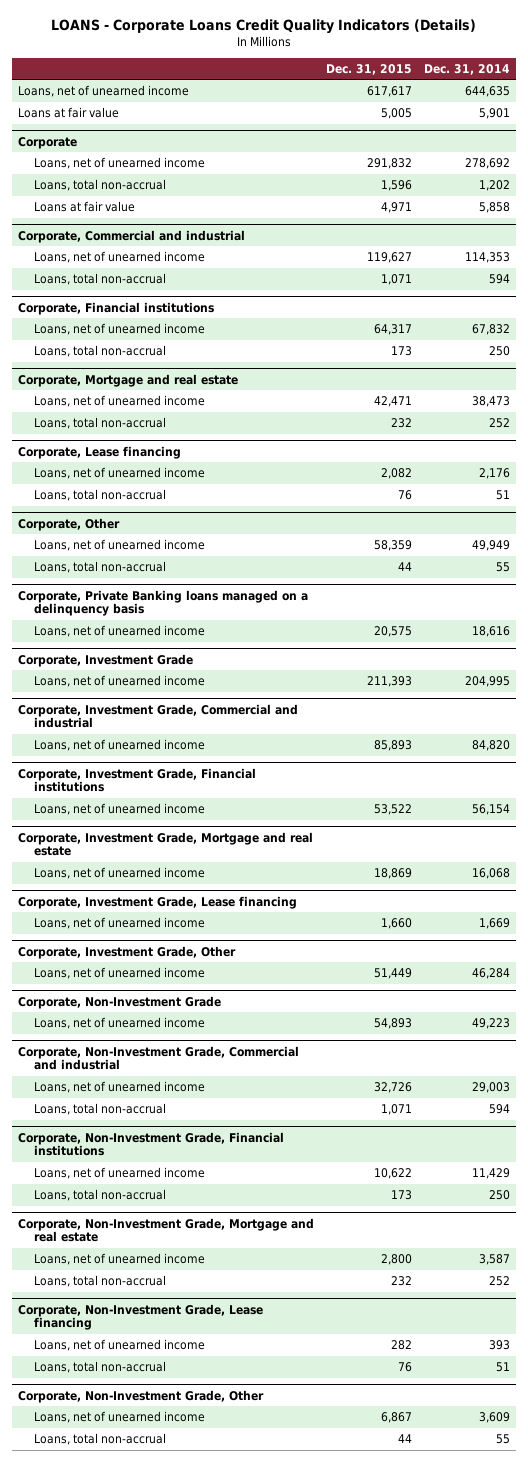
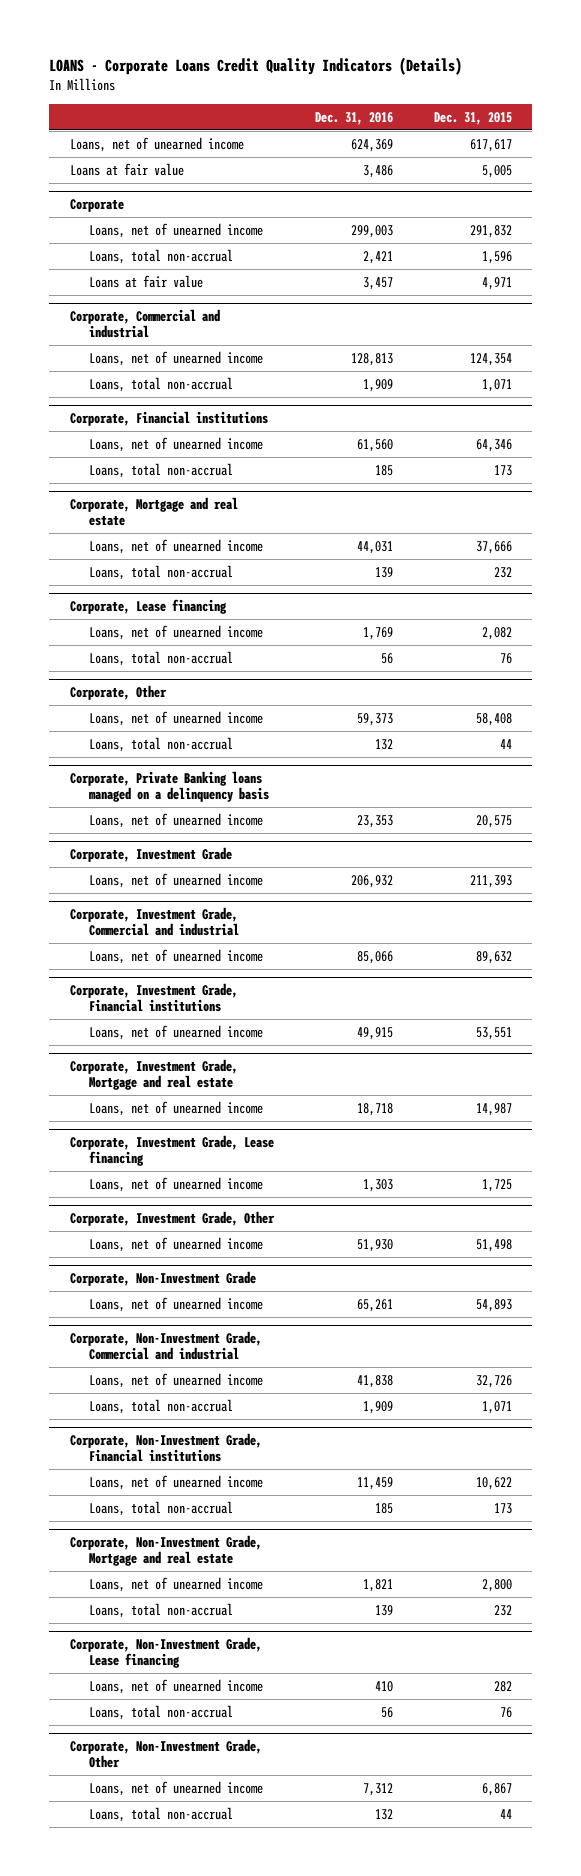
- | Dec. 31, 2015 | Dec. 31, 2014
+ | Dec. 31, 2016 | Dec. 31, 2015
@ Corporate, Commercial and industrial
- Loans, net of unearned income | 119,627 | 114,353
+ Loans, net of unearned income | 128,813 | 124,354
@ Corporate, Financial institutions
- Loans, net of unearned income | 64,317 | 67,832
+ Loans, net of unearned income | 61,560 | 64,346
@ Corporate, Mortgage and real estate
- Loans, net of unearned income | 42,471 | 38,473
+ Loans, net of unearned income | 44,031 | 37,666
@ Corporate, Other
- Loans, net of unearned income | 58,359 | 49,949
+ Loans, net of unearned income | 59,373 | 58,408
@ Corporate, Investment Grade, Commercial and industrial
- Loans, net of unearned income | 85,893 | 84,820
+ Loans, net of unearned income | 85,066 | 89,632
@ Corporate, Investment Grade, Financial institutions
- Loans, net of unearned income | 53,522 | 56,154
+ Loans, net of unearned income | 49,915 | 53,551
@ Corporate, Investment Grade, Mortgage and real estate
- Loans, net of unearned income | 18,869 | 16,068
+ Loans, net of unearned income | 18,718 | 14,987
@ Corporate, Investment Grade, Lease financing
- Loans, net of unearned income | 1,660 | 1,669
+ Loans, net of unearned income | 1,303 | 1,725
@ Corporate, Investment Grade, Other
- Loans, net of unearned income | 51,449 | 46,284
+ Loans, net of unearned income | 51,930 | 51,498

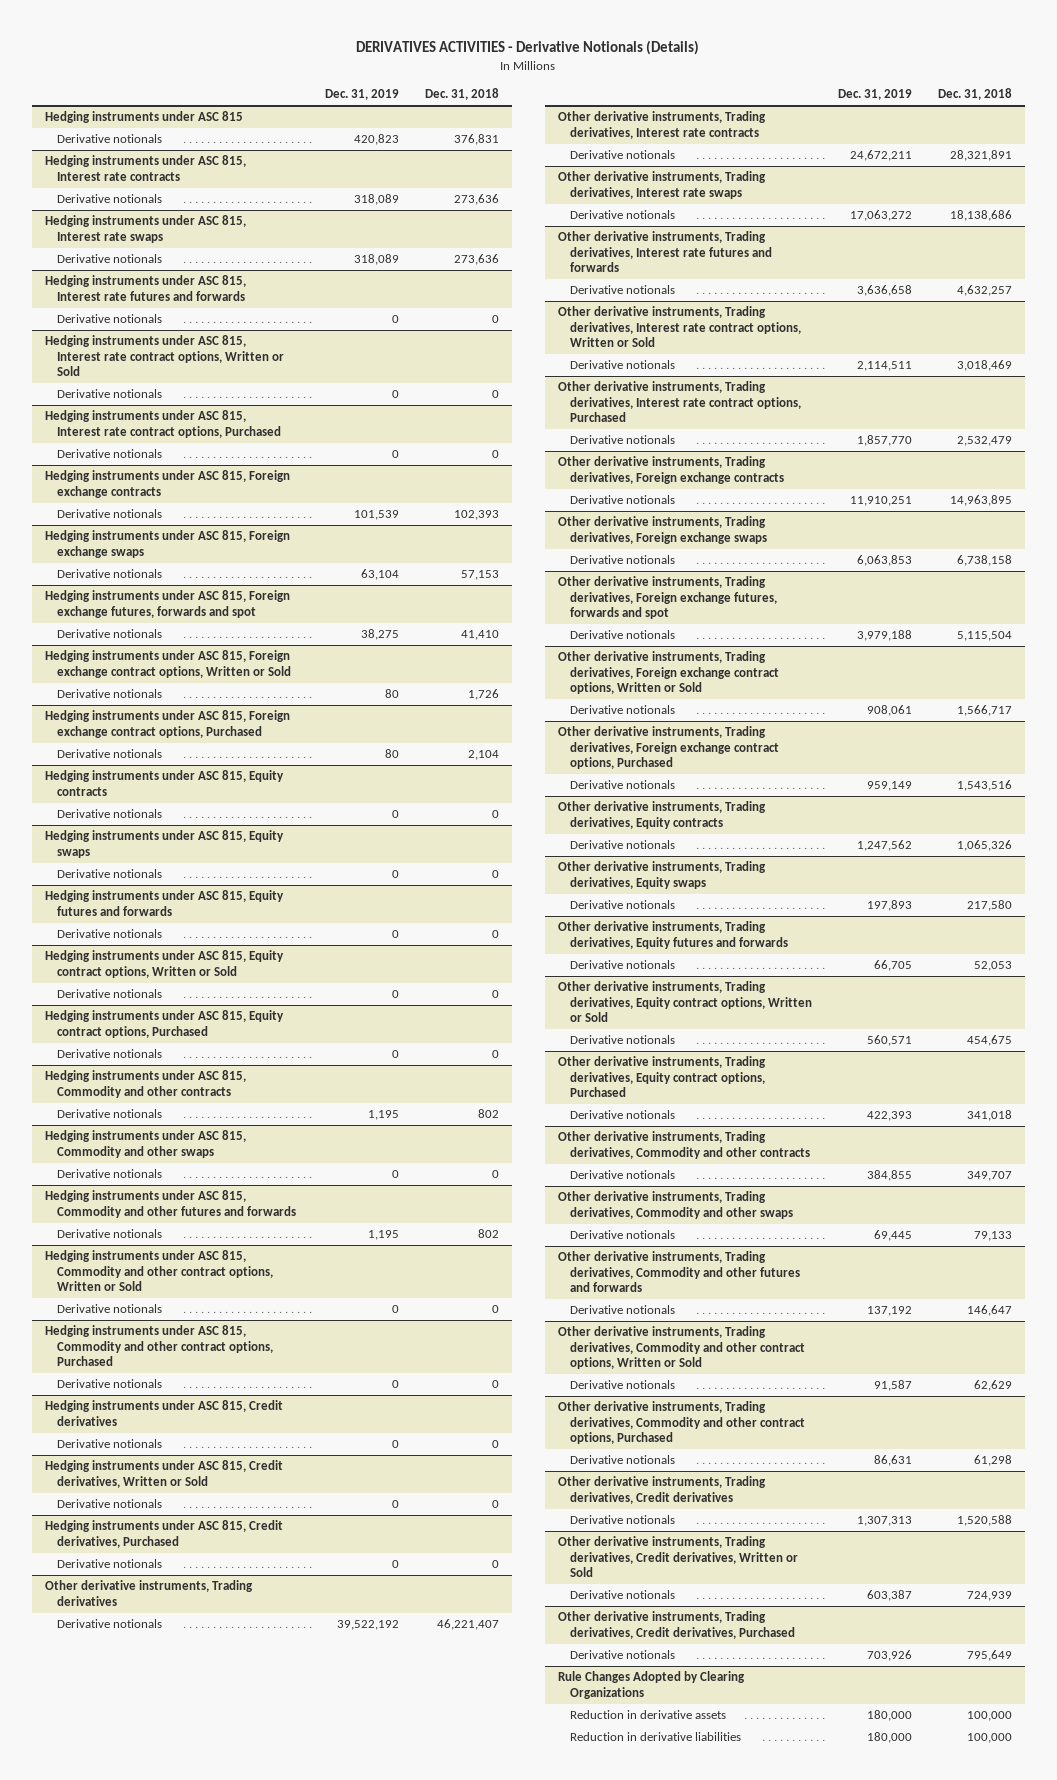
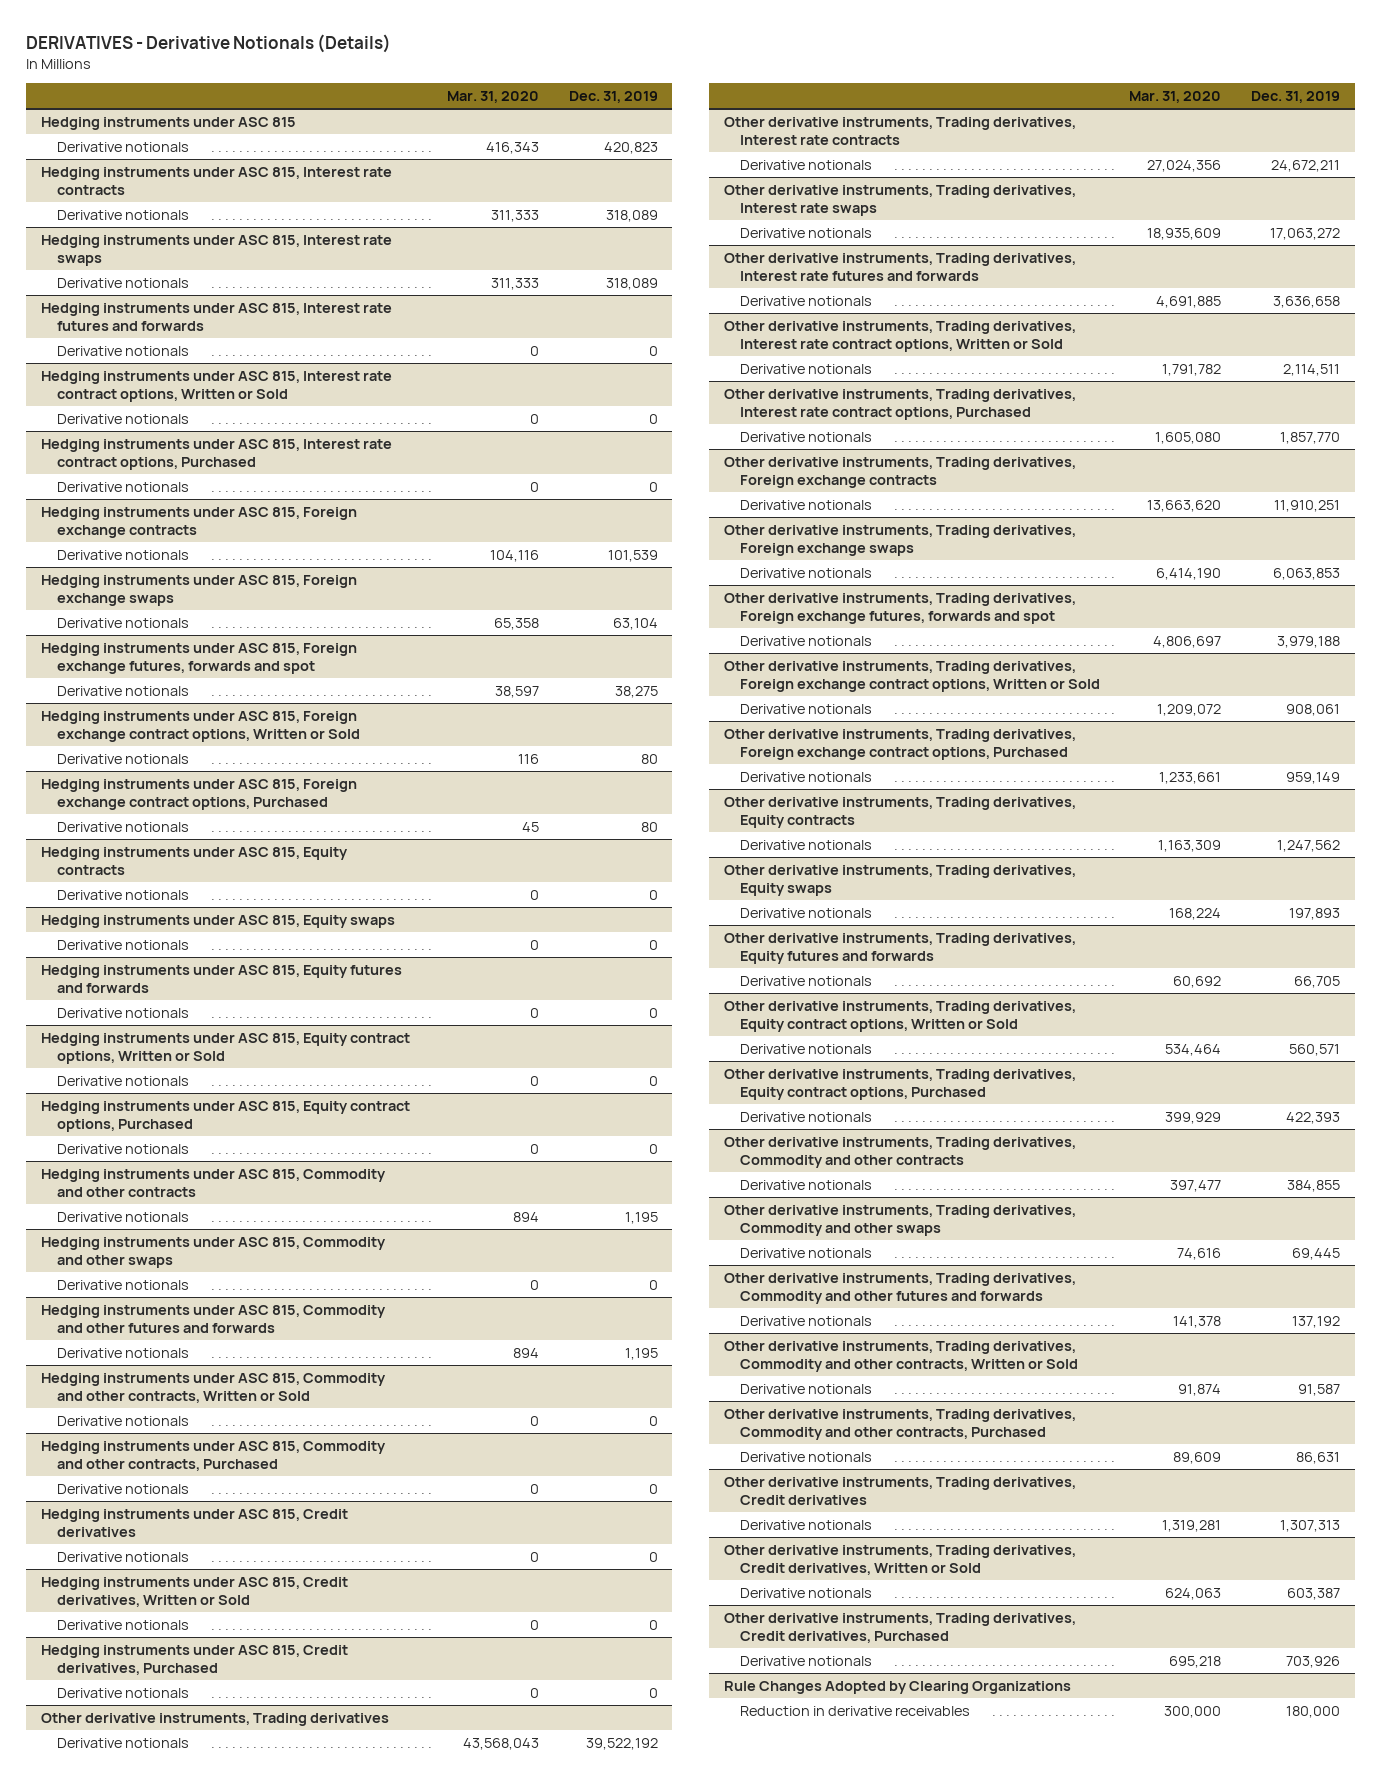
- DERIVATIVES ACTIVITIES - Derivative Notionals (Details)
+ DERIVATIVES - Derivative Notionals (Details)
- | Dec. 31, 2019 | Dec. 31, 2018
+ | Mar. 31, 2020 | Dec. 31, 2019
- Hedging instruments under ASC 815, Commodity and other contract options, Written or Sold
+ Hedging instruments under ASC 815, Commodity and other contracts, Written or Sold
- Hedging instruments under ASC 815, Commodity and other contract options, Purchased
+ Hedging instruments under ASC 815, Commodity and other contracts, Purchased
- Other derivative instruments, Trading derivatives, Commodity and other contract options, Written or Sold
+ Other derivative instruments, Trading derivatives, Commodity and other contracts, Written or Sold
- Other derivative instruments, Trading derivatives, Commodity and other contract options, Purchased
+ Other derivative instruments, Trading derivatives, Commodity and other contracts, Purchased
@ Rule Changes Adopted by Clearing Organizations
- Reduction in derivative assets | 180,000 | 100,000
- Reduction in derivative liabilities | 180,000 | 100,000
+ Reduction in derivative receivables | 300,000 | 180,000

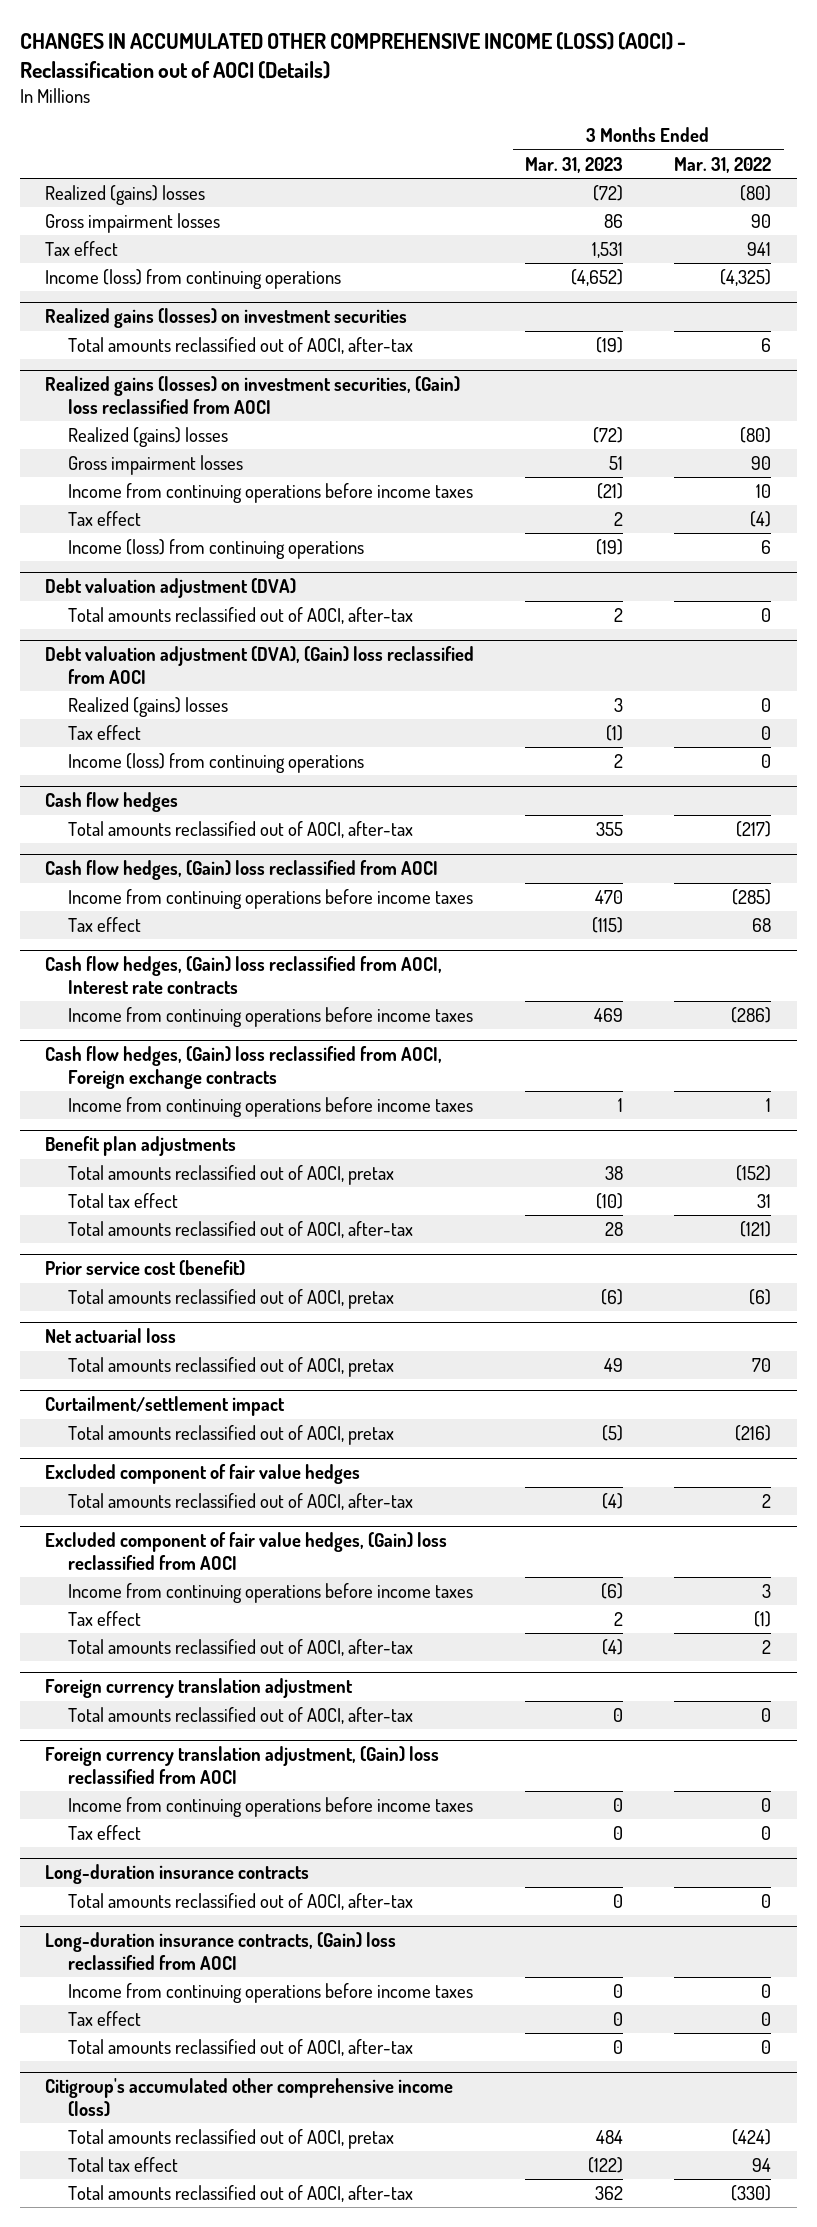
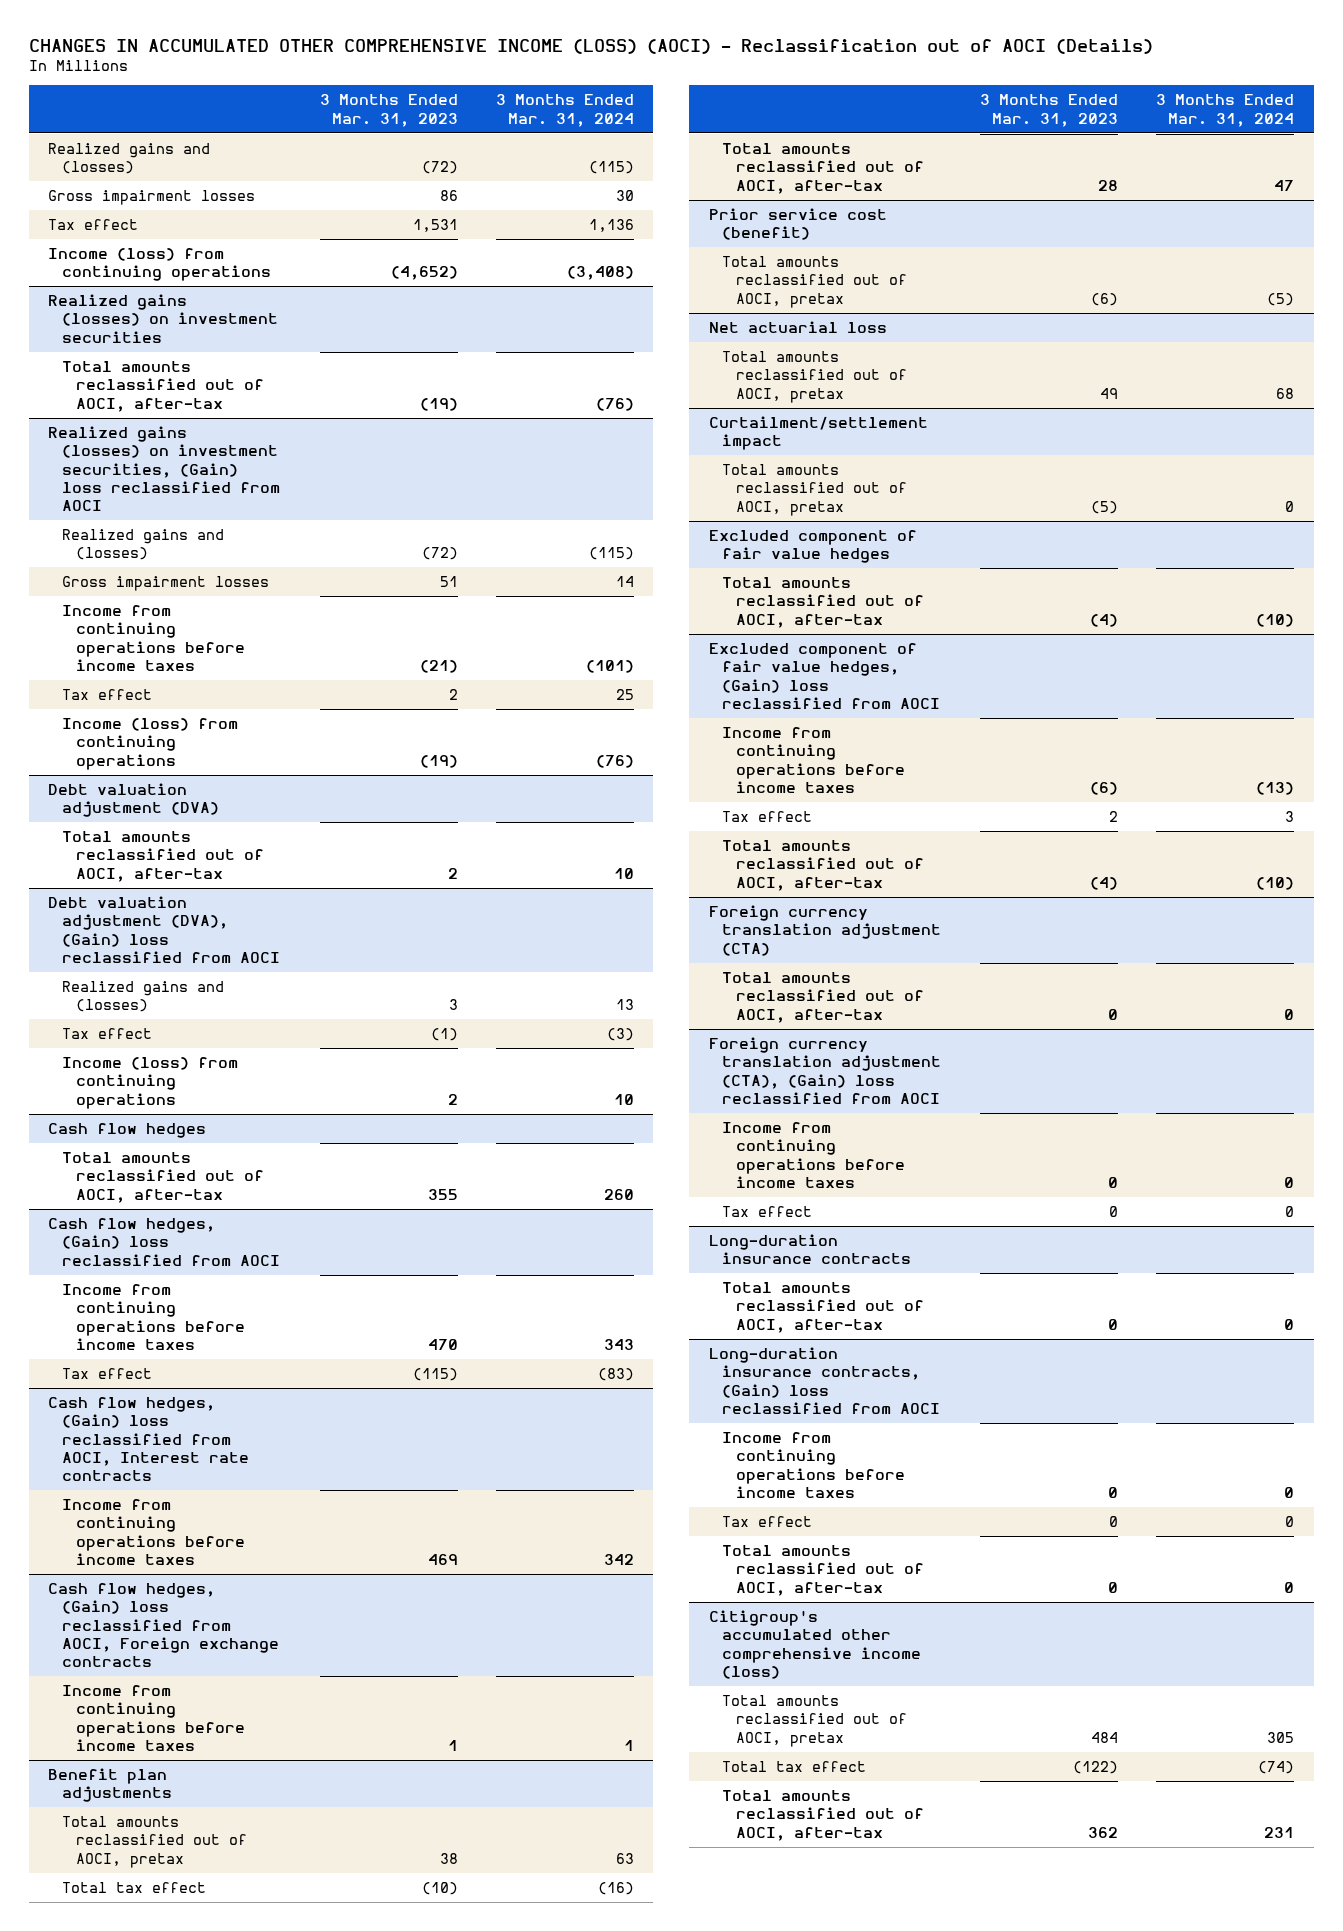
- | 3 Months Ended Mar. 31, 2023 | 3 Months Ended Mar. 31, 2022
+ | 3 Months Ended Mar. 31, 2023 | 3 Months Ended Mar. 31, 2024
- Realized (gains) losses | (72) | (80)
+ Realized gains and (losses) | (72) | (115)
@ Realized gains (losses) on investment securities, (Gain) loss reclassified from AOCI
- Realized (gains) losses | (72) | (80)
+ Realized gains and (losses) | (72) | (115)
@ Debt valuation adjustment (DVA), (Gain) loss reclassified from AOCI
- Realized (gains) losses | 3 | 0
+ Realized gains and (losses) | 3 | 13
- Foreign currency translation adjustment
+ Foreign currency translation adjustment (CTA)
- Foreign currency translation adjustment, (Gain) loss reclassified from AOCI
+ Foreign currency translation adjustment (CTA), (Gain) loss reclassified from AOCI

